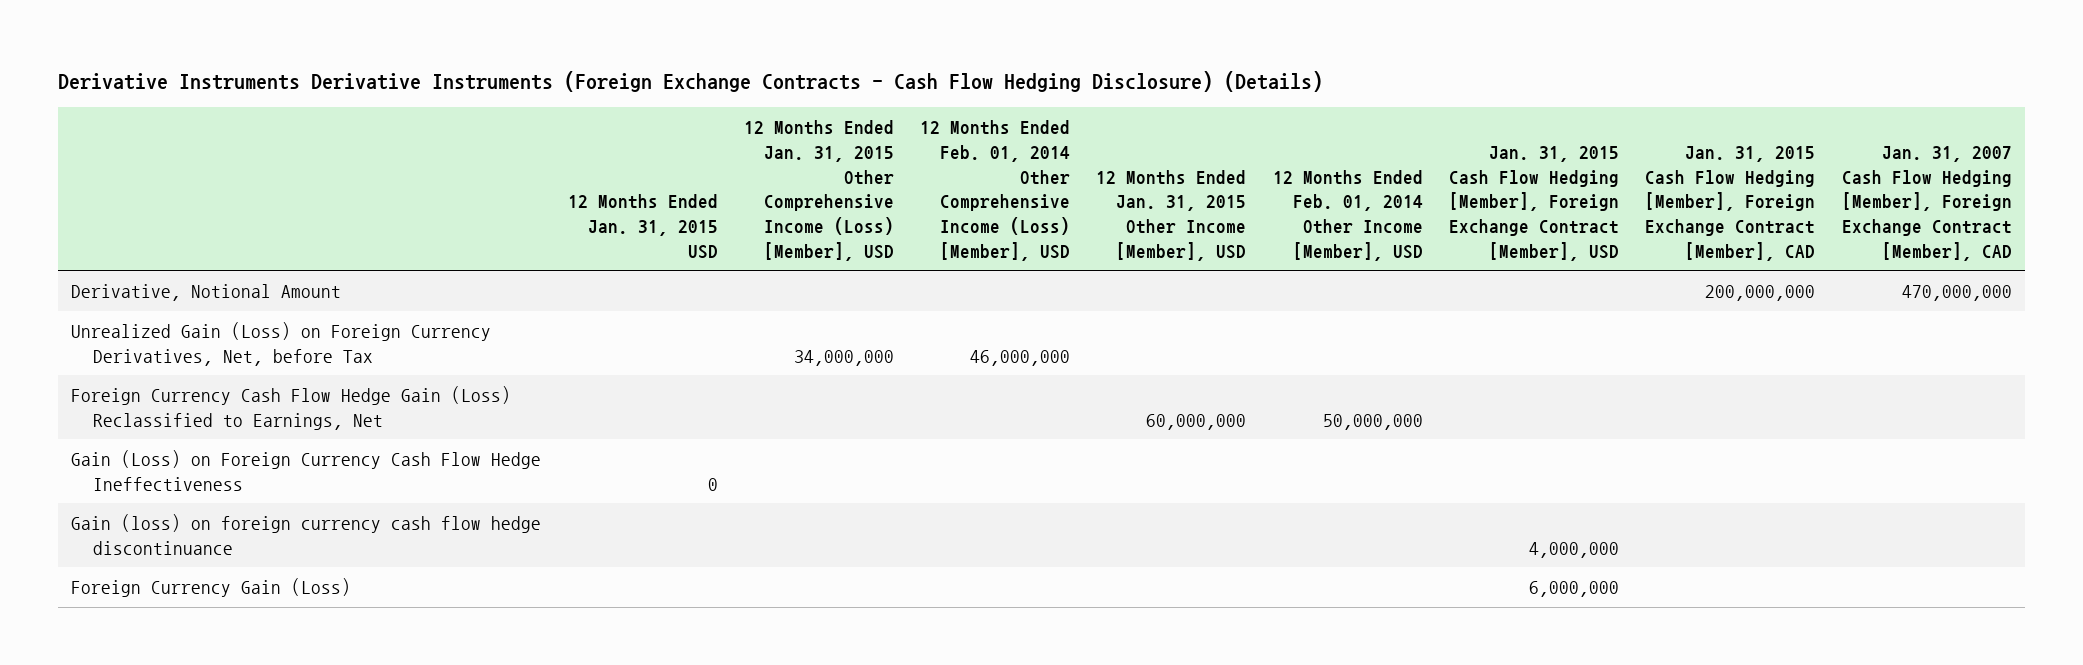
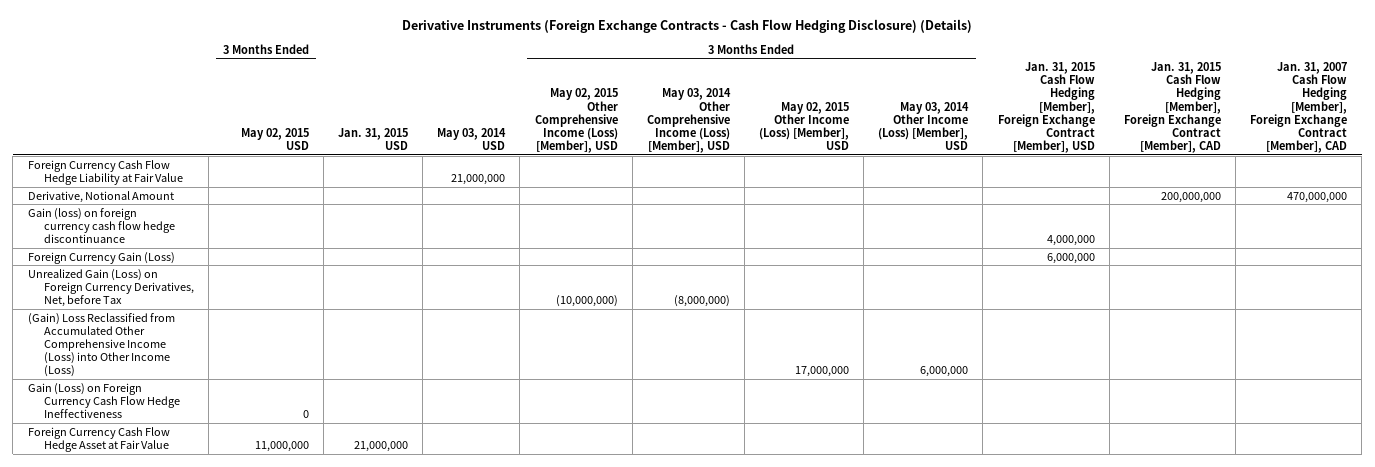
- Derivative Instruments Derivative Instruments (Foreign Exchange Contracts - Cash Flow Hedging Disclosure) (Details)
+ Derivative Instruments (Foreign Exchange Contracts - Cash Flow Hedging Disclosure) (Details)
- | 12 Months Ended Jan. 31, 2015 USD | 12 Months Ended Jan. 31, 2015 Other Comprehensive Income (Loss) [Member], USD | 12 Months Ended Feb. 01, 2014 Other Comprehensive Income (Loss) [Member], USD | 12 Months Ended Jan. 31, 2015 Other Income [Member], USD | 12 Months Ended Feb. 01, 2014 Other Income [Member], USD | Jan. 31, 2015 Cash Flow Hedging [Member], Foreign Exchange Contract [Member], USD | Jan. 31, 2015 Cash Flow Hedging [Member], Foreign Exchange Contract [Member], CAD | Jan. 31, 2007 Cash Flow Hedging [Member], Foreign Exchange Contract [Member], CAD
+ | 3 Months Ended May 02, 2015 USD | Jan. 31, 2015 USD | May 03, 2014 USD | 3 Months Ended May 02, 2015 Other Comprehensive Income (Loss) [Member], USD | 3 Months Ended May 03, 2014 Other Comprehensive Income (Loss) [Member], USD | 3 Months Ended May 02, 2015 Other Income (Loss) [Member], USD | 3 Months Ended May 03, 2014 Other Income (Loss) [Member], USD | Jan. 31, 2015 Cash Flow Hedging [Member], Foreign Exchange Contract [Member], USD | Jan. 31, 2015 Cash Flow Hedging [Member], Foreign Exchange Contract [Member], CAD | Jan. 31, 2007 Cash Flow Hedging [Member], Foreign Exchange Contract [Member], CAD
+ Foreign Currency Cash Flow Hedge Liability at Fair Value | | | 21,000,000 | | | | | | |
- Foreign Currency Cash Flow Hedge Gain (Loss) Reclassified to Earnings, Net | | | | 60,000,000 | 50,000,000 | | |
moved down: Unrealized Gain (Loss) on Foreign Currency Derivatives, Net, before Tax | | | | (10,000,000) | (8,000,000) | | | | |
+ (Gain) Loss Reclassified from Accumulated Other Comprehensive Income (Loss) into Other Income (Loss) | | | | | | 17,000,000 | 6,000,000 | | |
moved down: Gain (Loss) on Foreign Currency Cash Flow Hedge Ineffectiveness | 0 | | | | | | | | |
+ Foreign Currency Cash Flow Hedge Asset at Fair Value | 11,000,000 | 21,000,000 | | | | | | | |

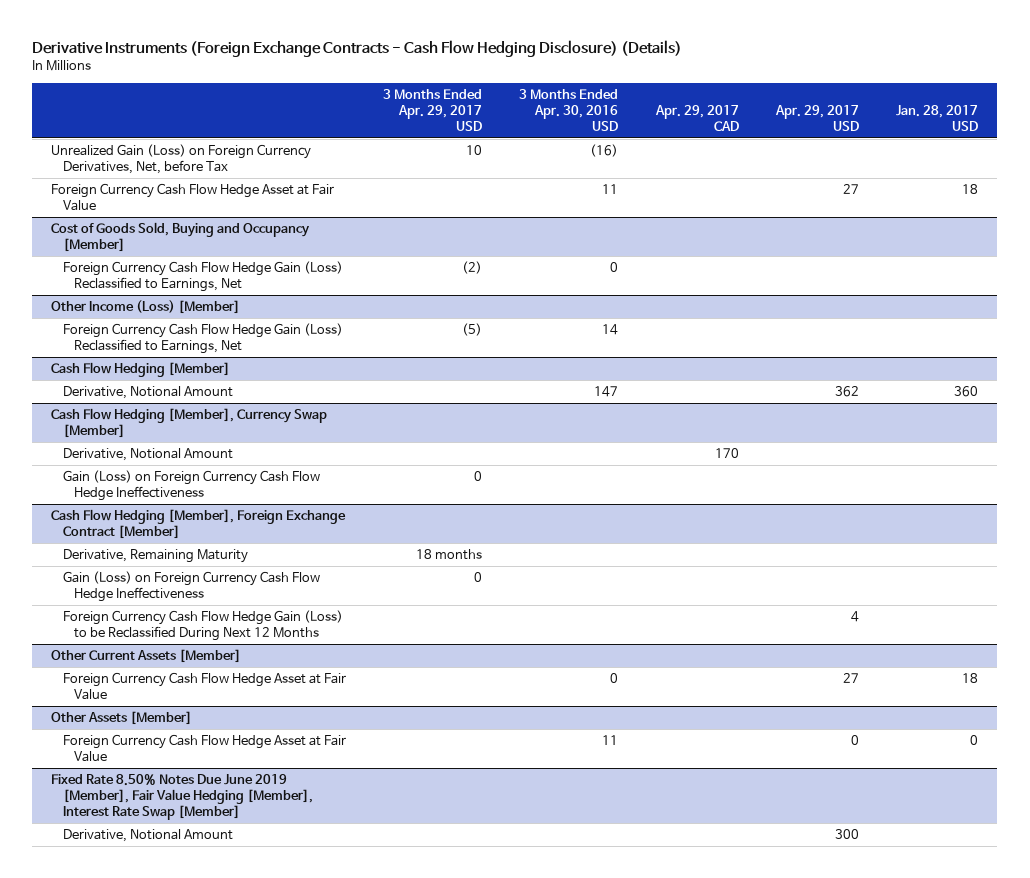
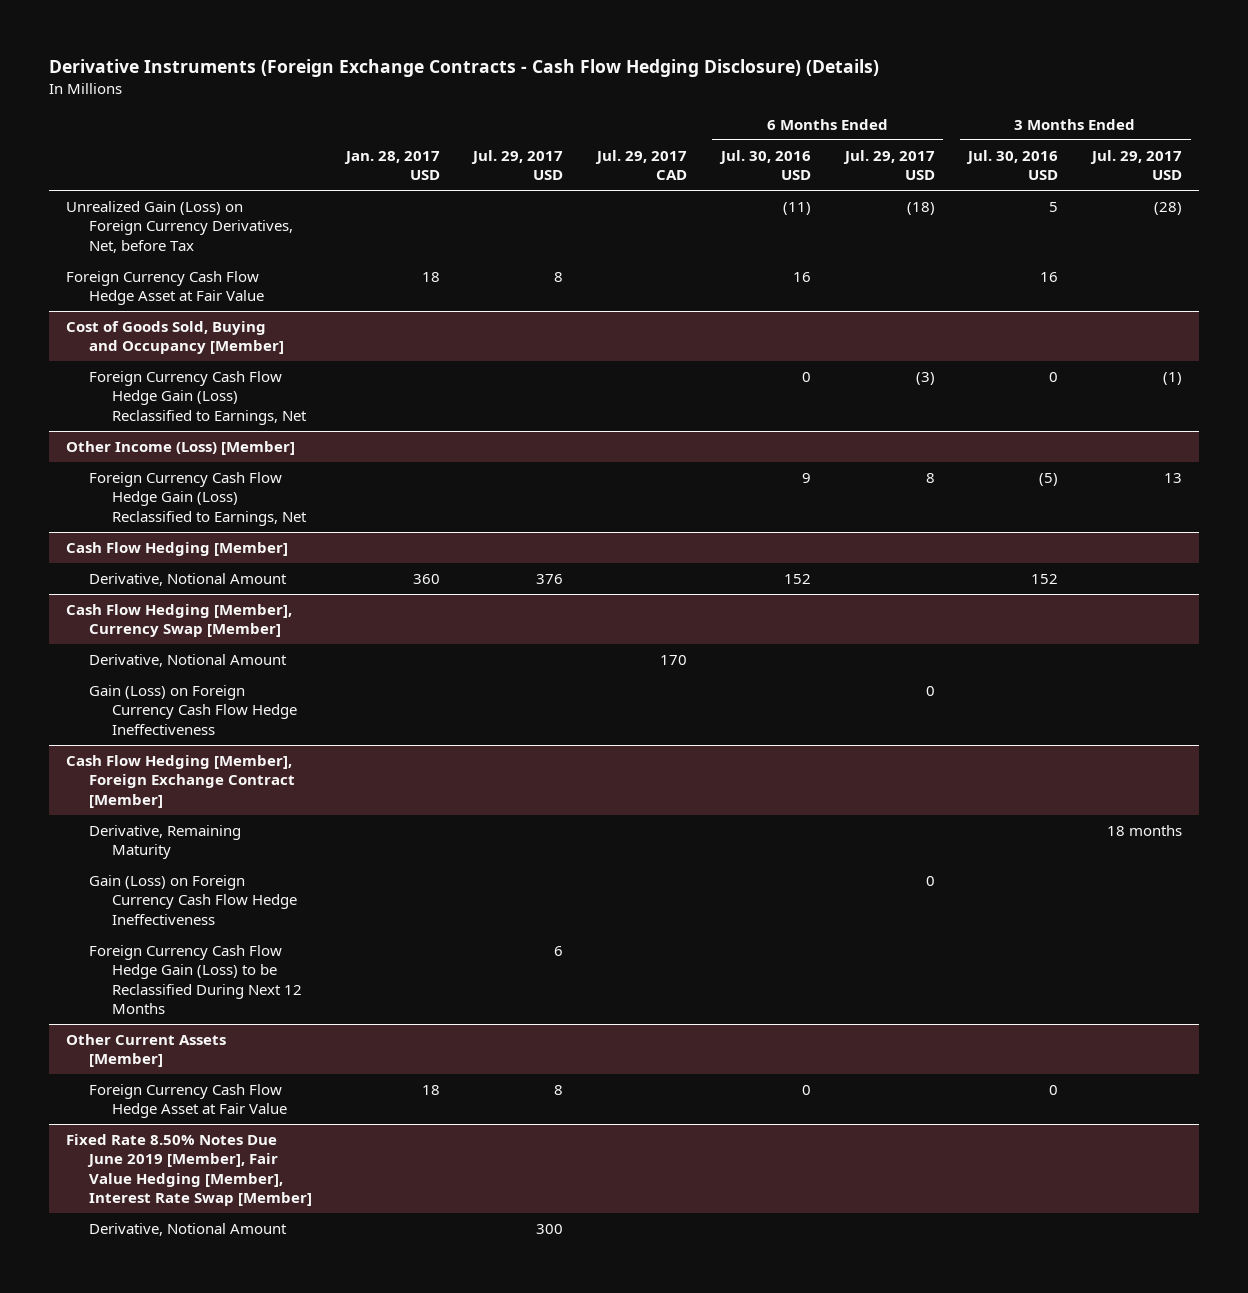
- | 3 Months Ended Apr. 29, 2017 USD | 3 Months Ended Apr. 30, 2016 USD | Apr. 29, 2017 CAD | Apr. 29, 2017 USD | Jan. 28, 2017 USD
+ | Jan. 28, 2017 USD | Jul. 29, 2017 USD | Jul. 29, 2017 CAD | 6 Months Ended Jul. 30, 2016 USD | 6 Months Ended Jul. 29, 2017 USD | 3 Months Ended Jul. 30, 2016 USD | 3 Months Ended Jul. 29, 2017 USD
- Other Assets [Member]
- Foreign Currency Cash Flow Hedge Asset at Fair Value | | 11 | | 0 | 0

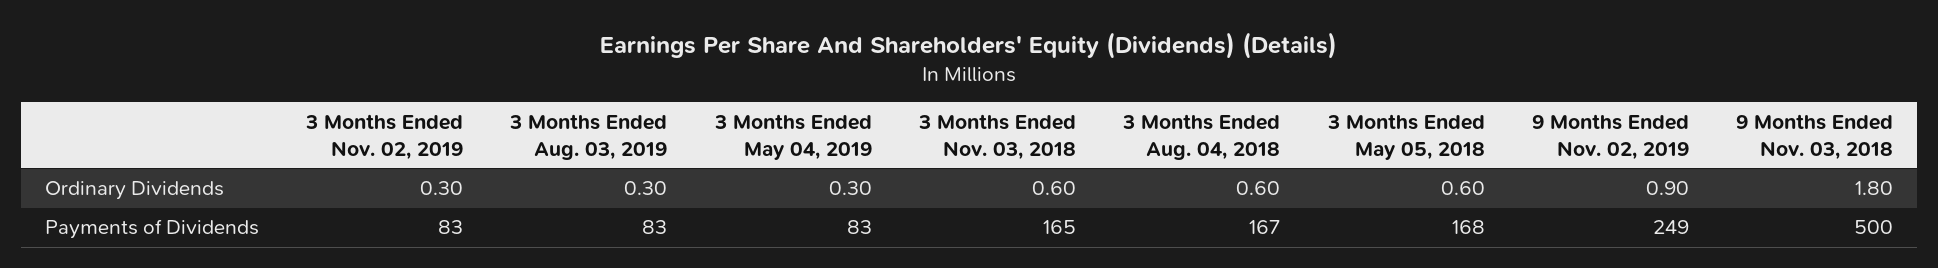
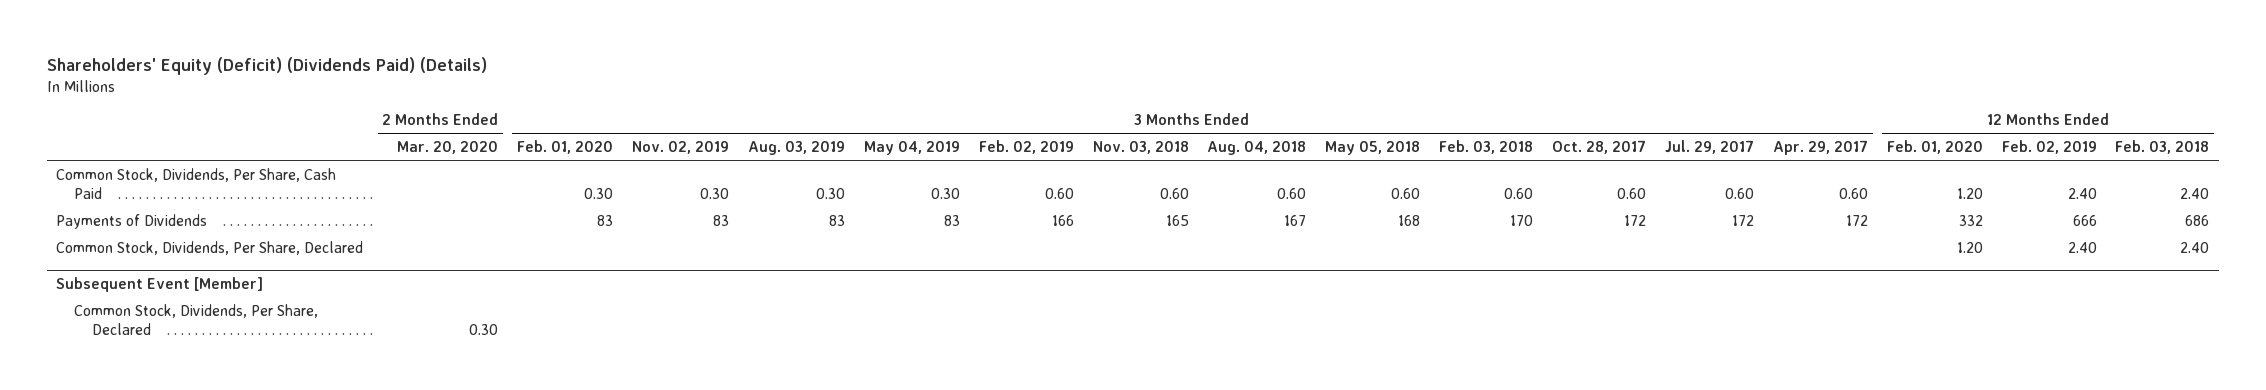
- Earnings Per Share And Shareholders' Equity (Dividends) (Details)
+ Shareholders' Equity (Deficit) (Dividends Paid) (Details)
- | 3 Months Ended Nov. 02, 2019 | 3 Months Ended Aug. 03, 2019 | 3 Months Ended May 04, 2019 | 3 Months Ended Nov. 03, 2018 | 3 Months Ended Aug. 04, 2018 | 3 Months Ended May 05, 2018 | 9 Months Ended Nov. 02, 2019 | 9 Months Ended Nov. 03, 2018
+ | 2 Months Ended Mar. 20, 2020 | 3 Months Ended Feb. 01, 2020 | 3 Months Ended Nov. 02, 2019 | 3 Months Ended Aug. 03, 2019 | 3 Months Ended May 04, 2019 | 3 Months Ended Feb. 02, 2019 | 3 Months Ended Nov. 03, 2018 | 3 Months Ended Aug. 04, 2018 | 3 Months Ended May 05, 2018 | 3 Months Ended Feb. 03, 2018 | 3 Months Ended Oct. 28, 2017 | 3 Months Ended Jul. 29, 2017 | 3 Months Ended Apr. 29, 2017 | 12 Months Ended Feb. 01, 2020 | 12 Months Ended Feb. 02, 2019 | 12 Months Ended Feb. 03, 2018
- Ordinary Dividends | 0.30 | 0.30 | 0.30 | 0.60 | 0.60 | 0.60 | 0.90 | 1.80
+ Common Stock, Dividends, Per Share, Cash Paid | | 0.30 | 0.30 | 0.30 | 0.30 | 0.60 | 0.60 | 0.60 | 0.60 | 0.60 | 0.60 | 0.60 | 0.60 | 1.20 | 2.40 | 2.40
+ Common Stock, Dividends, Per Share, Declared | | | | | | | | | | | | | | 1.20 | 2.40 | 2.40
+ Subsequent Event [Member]
+ Common Stock, Dividends, Per Share, Declared | 0.30 | | | | | | | | | | | | | | |

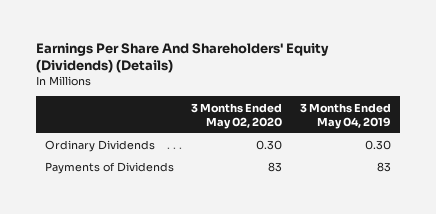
- Shareholders' Equity (Deficit) (Dividends Paid) (Details)
+ Earnings Per Share And Shareholders' Equity (Dividends) (Details)
- | 2 Months Ended Mar. 20, 2020 | 3 Months Ended Feb. 01, 2020 | 3 Months Ended Nov. 02, 2019 | 3 Months Ended Aug. 03, 2019 | 3 Months Ended May 04, 2019 | 3 Months Ended Feb. 02, 2019 | 3 Months Ended Nov. 03, 2018 | 3 Months Ended Aug. 04, 2018 | 3 Months Ended May 05, 2018 | 3 Months Ended Feb. 03, 2018 | 3 Months Ended Oct. 28, 2017 | 3 Months Ended Jul. 29, 2017 | 3 Months Ended Apr. 29, 2017 | 12 Months Ended Feb. 01, 2020 | 12 Months Ended Feb. 02, 2019 | 12 Months Ended Feb. 03, 2018
+ | 3 Months Ended May 02, 2020 | 3 Months Ended May 04, 2019
- Common Stock, Dividends, Per Share, Cash Paid | | 0.30 | 0.30 | 0.30 | 0.30 | 0.60 | 0.60 | 0.60 | 0.60 | 0.60 | 0.60 | 0.60 | 0.60 | 1.20 | 2.40 | 2.40
+ Ordinary Dividends | 0.30 | 0.30
- Common Stock, Dividends, Per Share, Declared | | | | | | | | | | | | | | 1.20 | 2.40 | 2.40
- Subsequent Event [Member]
- Common Stock, Dividends, Per Share, Declared | 0.30 | | | | | | | | | | | | | | |

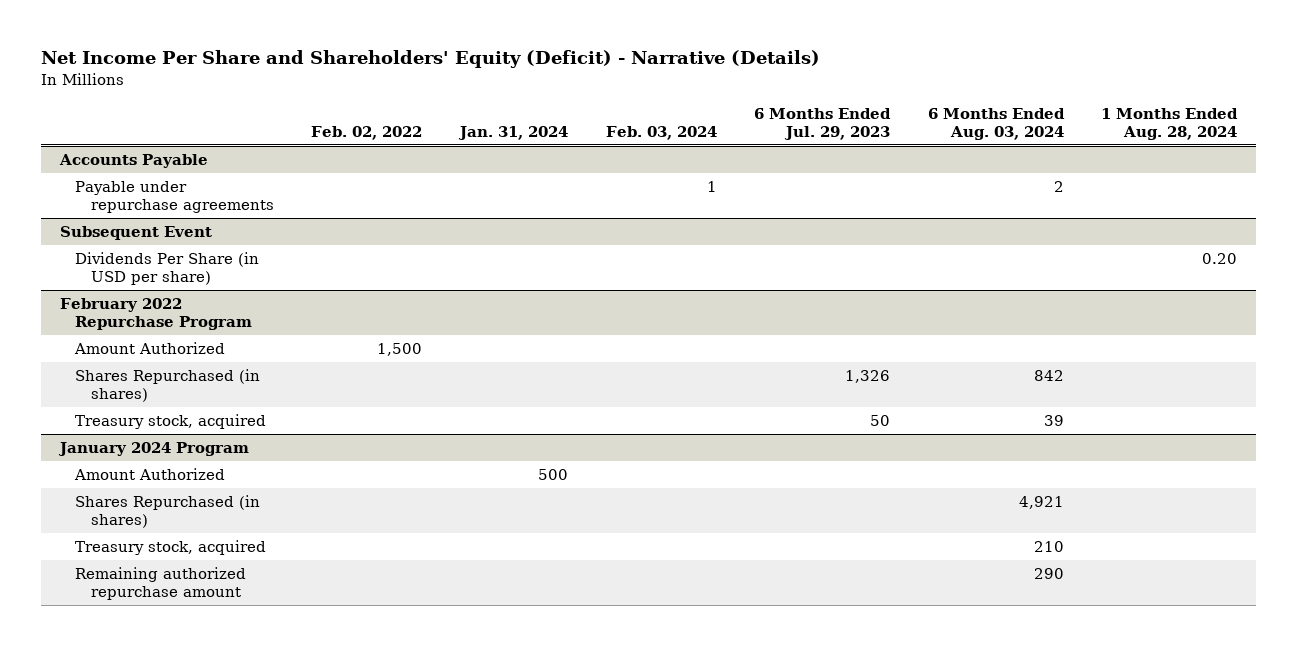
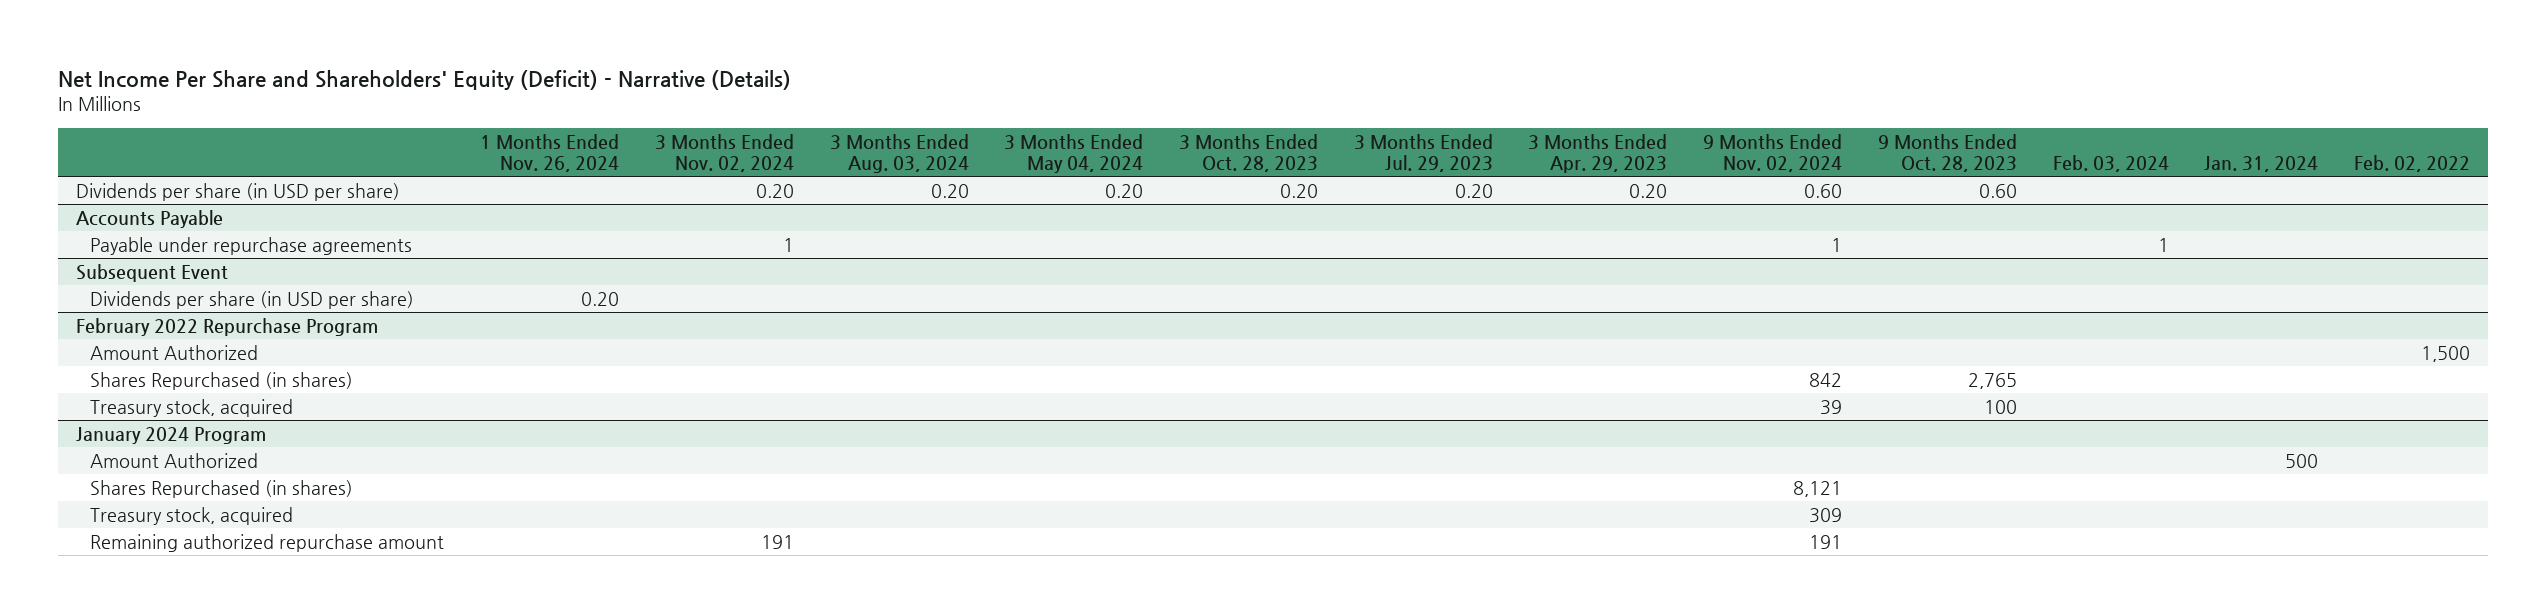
- | Feb. 02, 2022 | Jan. 31, 2024 | Feb. 03, 2024 | 6 Months Ended Jul. 29, 2023 | 6 Months Ended Aug. 03, 2024 | 1 Months Ended Aug. 28, 2024
+ | 1 Months Ended Nov. 26, 2024 | 3 Months Ended Nov. 02, 2024 | 3 Months Ended Aug. 03, 2024 | 3 Months Ended May 04, 2024 | 3 Months Ended Oct. 28, 2023 | 3 Months Ended Jul. 29, 2023 | 3 Months Ended Apr. 29, 2023 | 9 Months Ended Nov. 02, 2024 | 9 Months Ended Oct. 28, 2023 | Feb. 03, 2024 | Jan. 31, 2024 | Feb. 02, 2022
+ Dividends per share (in USD per share) | | 0.20 | 0.20 | 0.20 | 0.20 | 0.20 | 0.20 | 0.60 | 0.60 | | |
@ Subsequent Event
- Dividends Per Share (in USD per share) | | | | | | 0.20
+ Dividends per share (in USD per share) | 0.20 | | | | | | | | | | |

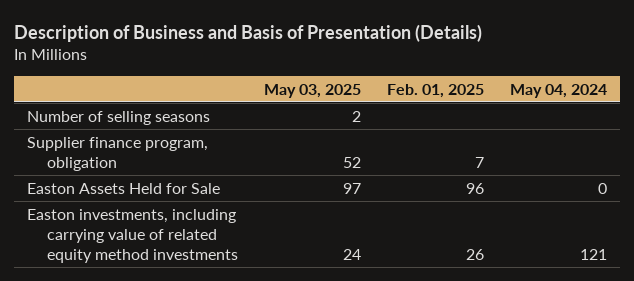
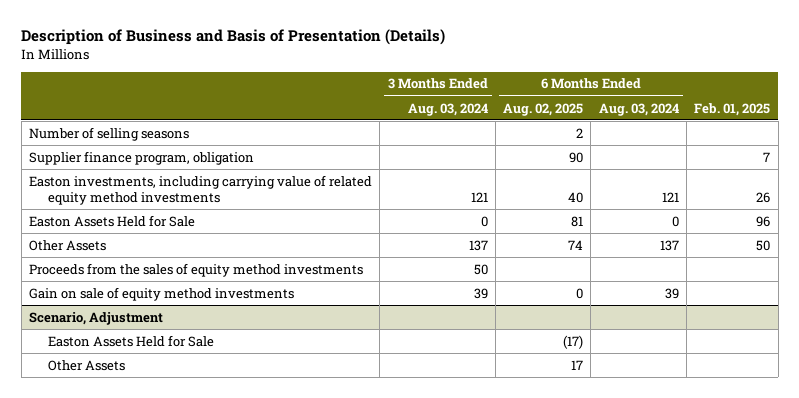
- | May 03, 2025 | Feb. 01, 2025 | May 04, 2024
+ | 3 Months Ended Aug. 03, 2024 | 6 Months Ended Aug. 02, 2025 | 6 Months Ended Aug. 03, 2024 | Feb. 01, 2025
moved down: Easton Assets Held for Sale | 0 | 81 | 0 | 96
+ Other Assets | 137 | 74 | 137 | 50
+ Proceeds from the sales of equity method investments | 50 | | |
+ Gain on sale of equity method investments | 39 | 0 | 39 |
+ Scenario, Adjustment
+ Easton Assets Held for Sale | | (17) | |
+ Other Assets | | 17 | |

